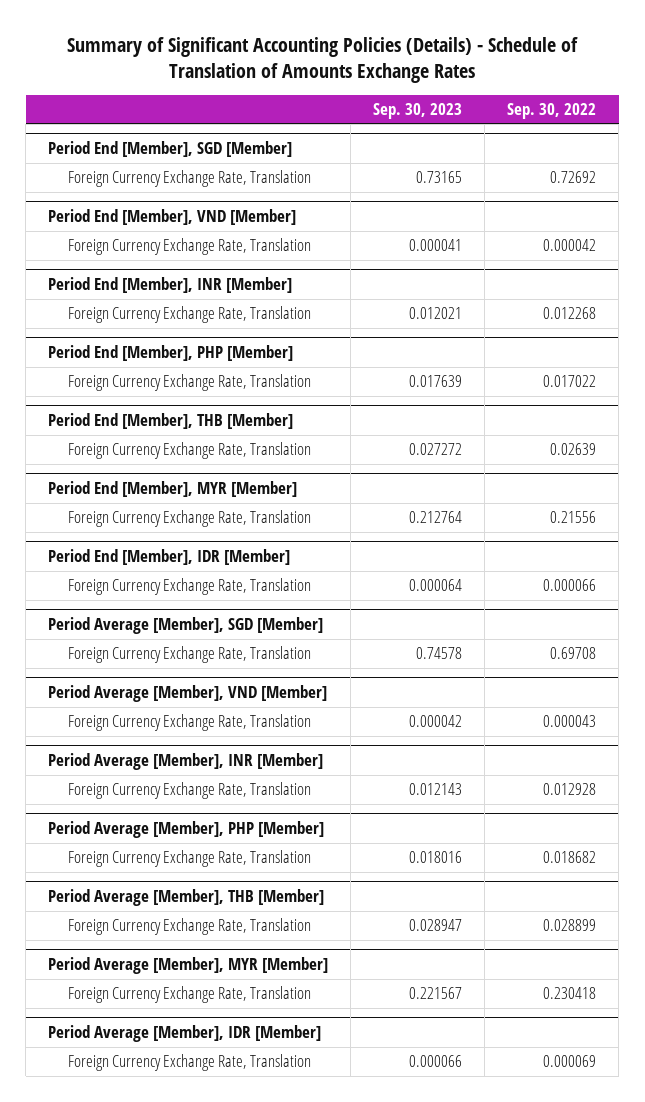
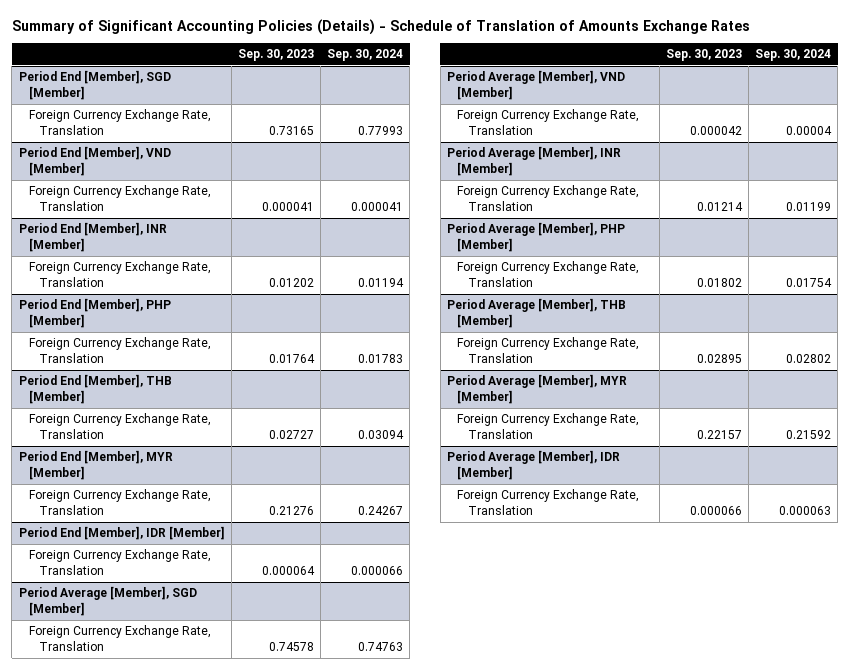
- | Sep. 30, 2023 | Sep. 30, 2022
+ | Sep. 30, 2023 | Sep. 30, 2024
@ Period End [Member], INR [Member]
- Foreign Currency Exchange Rate, Translation | 0.012021 | 0.012268
+ Foreign Currency Exchange Rate, Translation | 0.01202 | 0.01194
@ Period End [Member], PHP [Member]
- Foreign Currency Exchange Rate, Translation | 0.017639 | 0.017022
+ Foreign Currency Exchange Rate, Translation | 0.01764 | 0.01783
@ Period End [Member], THB [Member]
- Foreign Currency Exchange Rate, Translation | 0.027272 | 0.02639
+ Foreign Currency Exchange Rate, Translation | 0.02727 | 0.03094
@ Period End [Member], MYR [Member]
- Foreign Currency Exchange Rate, Translation | 0.212764 | 0.21556
+ Foreign Currency Exchange Rate, Translation | 0.21276 | 0.24267
@ Period Average [Member], INR [Member]
- Foreign Currency Exchange Rate, Translation | 0.012143 | 0.012928
+ Foreign Currency Exchange Rate, Translation | 0.01214 | 0.01199
@ Period Average [Member], PHP [Member]
- Foreign Currency Exchange Rate, Translation | 0.018016 | 0.018682
+ Foreign Currency Exchange Rate, Translation | 0.01802 | 0.01754
@ Period Average [Member], THB [Member]
- Foreign Currency Exchange Rate, Translation | 0.028947 | 0.028899
+ Foreign Currency Exchange Rate, Translation | 0.02895 | 0.02802
@ Period Average [Member], MYR [Member]
- Foreign Currency Exchange Rate, Translation | 0.221567 | 0.230418
+ Foreign Currency Exchange Rate, Translation | 0.22157 | 0.21592

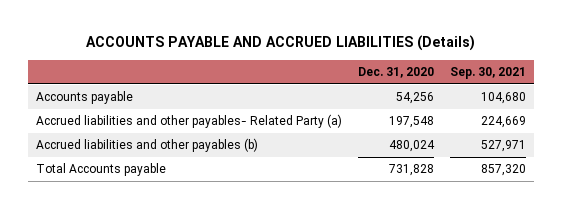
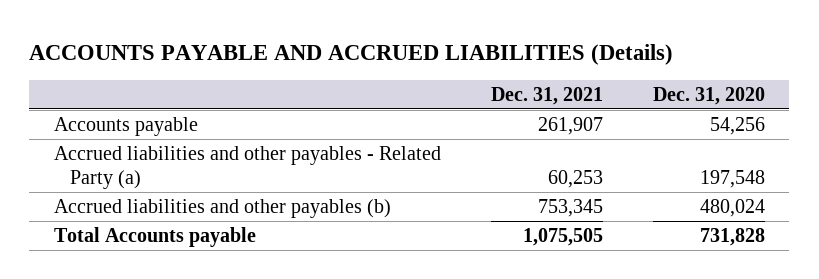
- | Dec. 31, 2020 | Sep. 30, 2021
+ | Dec. 31, 2021 | Dec. 31, 2020
- Accrued liabilities and other payables- Related Party (a) | 197,548 | 224,669
+ Accrued liabilities and other payables - Related Party (a) | 60,253 | 197,548

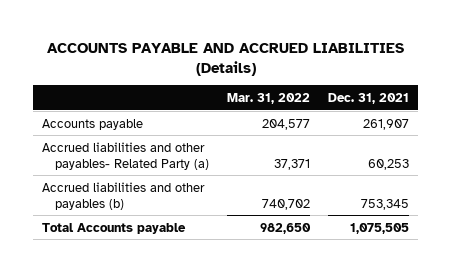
- | Dec. 31, 2021 | Dec. 31, 2020
+ | Mar. 31, 2022 | Dec. 31, 2021
- Accrued liabilities and other payables - Related Party (a) | 60,253 | 197,548
+ Accrued liabilities and other payables- Related Party (a) | 37,371 | 60,253

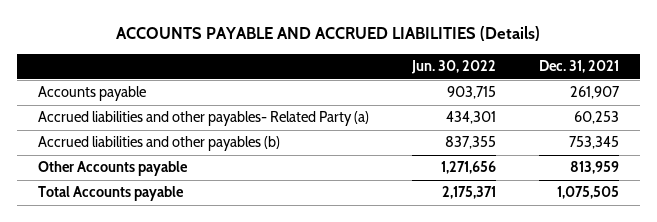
- | Mar. 31, 2022 | Dec. 31, 2021
+ | Jun. 30, 2022 | Dec. 31, 2021
+ Other Accounts payable | 1,271,656 | 813,959

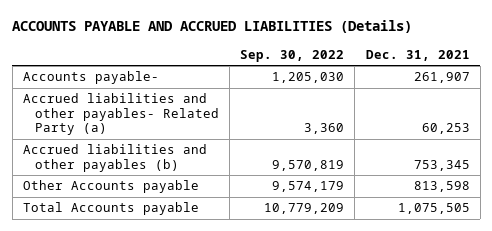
- | Jun. 30, 2022 | Dec. 31, 2021
+ | Sep. 30, 2022 | Dec. 31, 2021
- Accounts payable | 903,715 | 261,907
+ Accounts payable- | 1,205,030 | 261,907
- Other Accounts payable | 1,271,656 | 813,959
+ Other Accounts payable | 9,574,179 | 813,598

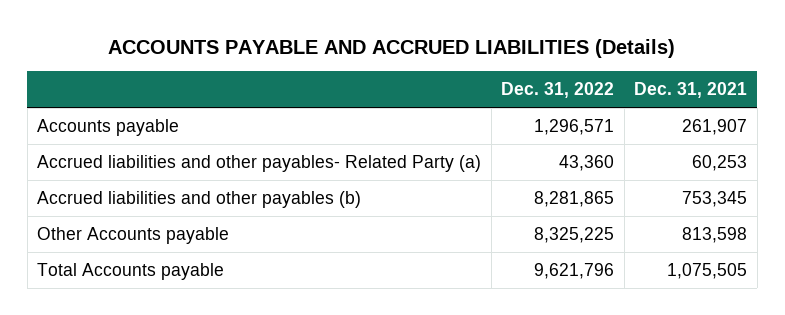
- | Sep. 30, 2022 | Dec. 31, 2021
+ | Dec. 31, 2022 | Dec. 31, 2021
- Accounts payable- | 1,205,030 | 261,907
+ Accounts payable | 1,296,571 | 261,907

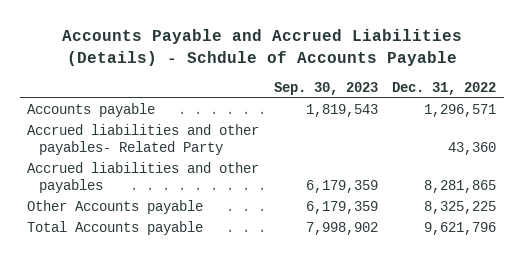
- ACCOUNTS PAYABLE AND ACCRUED LIABILITIES (Details)
+ Accounts Payable and Accrued Liabilities (Details) - Schdule of Accounts Payable
- | Dec. 31, 2022 | Dec. 31, 2021
+ | Sep. 30, 2023 | Dec. 31, 2022
- Accrued liabilities and other payables- Related Party (a) | 43,360 | 60,253
- Accrued liabilities and other payables (b) | 8,281,865 | 753,345
+ Accrued liabilities and other payables- Related Party | | 43,360
+ Accrued liabilities and other payables | 6,179,359 | 8,281,865

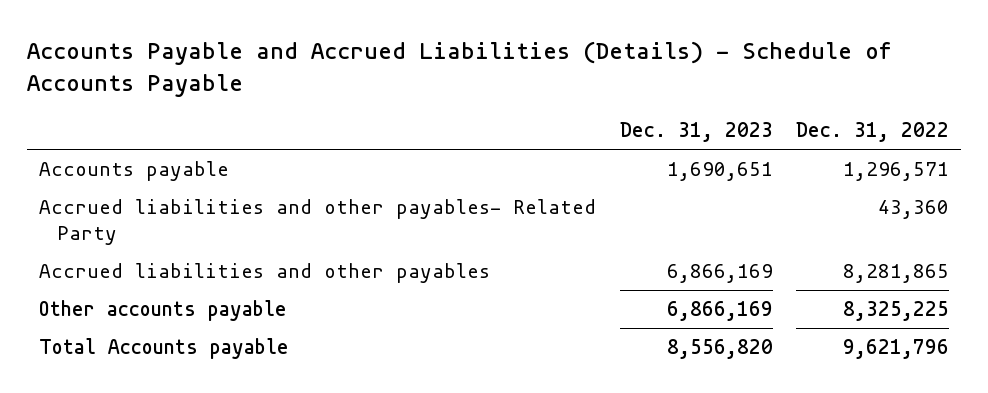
- Accounts Payable and Accrued Liabilities (Details) - Schdule of Accounts Payable
+ Accounts Payable and Accrued Liabilities (Details) - Schedule of Accounts Payable
- | Sep. 30, 2023 | Dec. 31, 2022
+ | Dec. 31, 2023 | Dec. 31, 2022
- Other Accounts payable | 6,179,359 | 8,325,225
+ Other accounts payable | 6,866,169 | 8,325,225

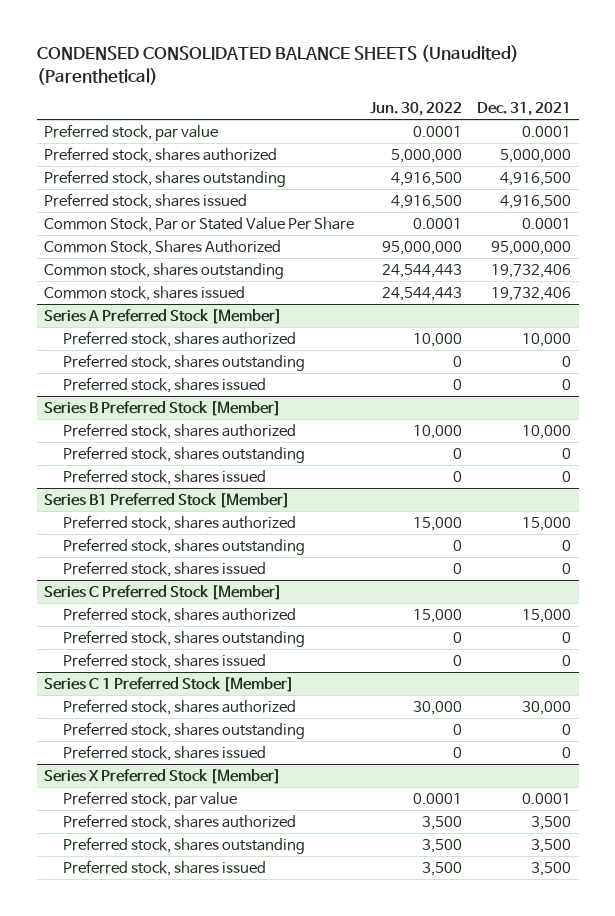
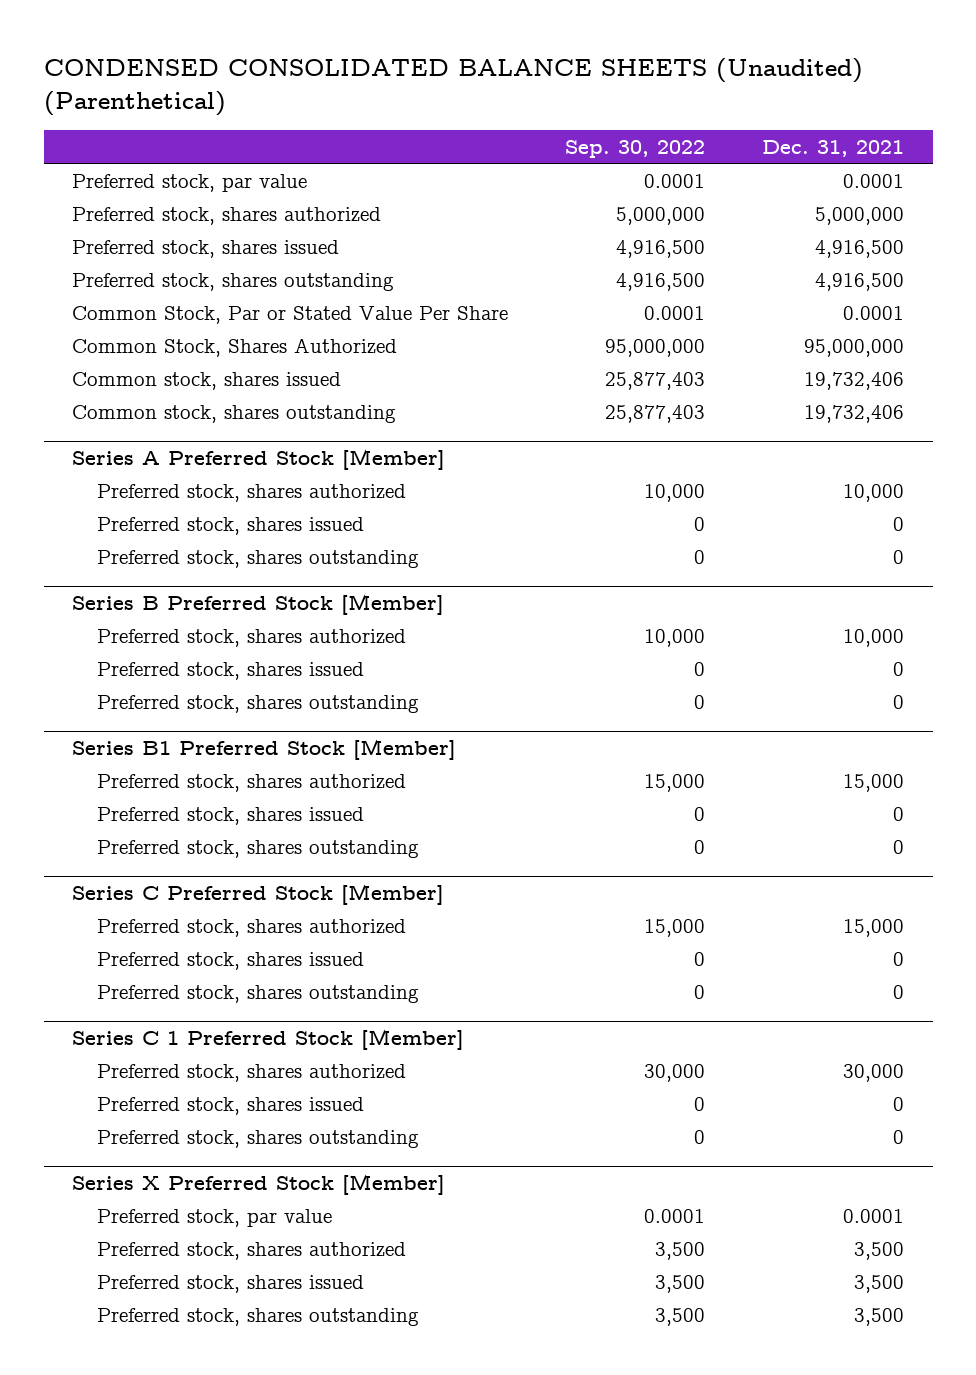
- | Jun. 30, 2022 | Dec. 31, 2021
+ | Sep. 30, 2022 | Dec. 31, 2021
moved down: Preferred stock, shares outstanding | 4,916,500 | 4,916,500
moved down: Common stock, shares outstanding | 25,877,403 | 19,732,406
@ Series A Preferred Stock [Member]
moved down: Preferred stock, shares outstanding | 0 | 0
@ Series B Preferred Stock [Member]
moved down: Preferred stock, shares outstanding | 0 | 0
@ Series B1 Preferred Stock [Member]
moved down: Preferred stock, shares outstanding | 0 | 0
@ Series C Preferred Stock [Member]
moved down: Preferred stock, shares outstanding | 0 | 0
@ Series C 1 Preferred Stock [Member]
moved down: Preferred stock, shares outstanding | 0 | 0
@ Series X Preferred Stock [Member]
moved down: Preferred stock, shares outstanding | 3,500 | 3,500

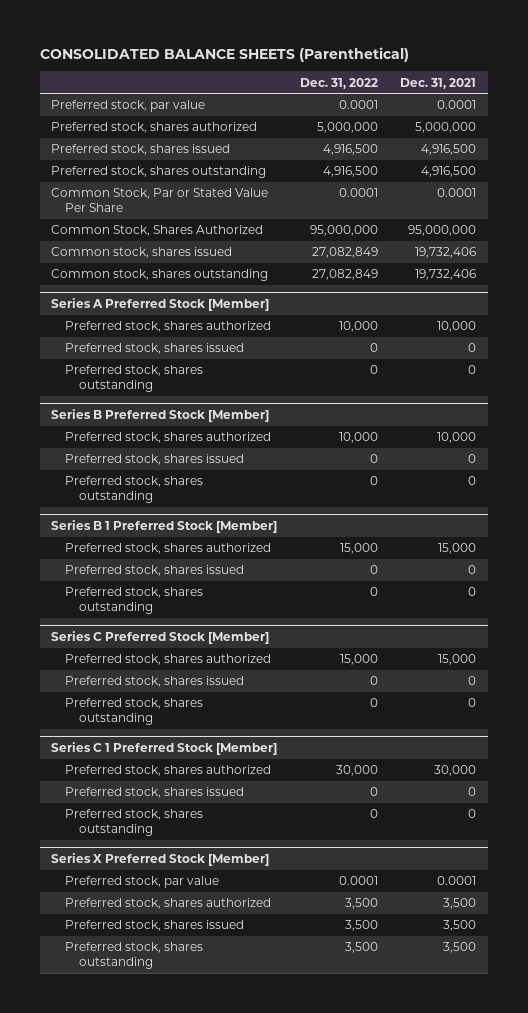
- CONDENSED CONSOLIDATED BALANCE SHEETS (Unaudited) (Parenthetical)
+ CONSOLIDATED BALANCE SHEETS (Parenthetical)
- | Sep. 30, 2022 | Dec. 31, 2021
+ | Dec. 31, 2022 | Dec. 31, 2021
- Series B1 Preferred Stock [Member]
+ Series B 1 Preferred Stock [Member]

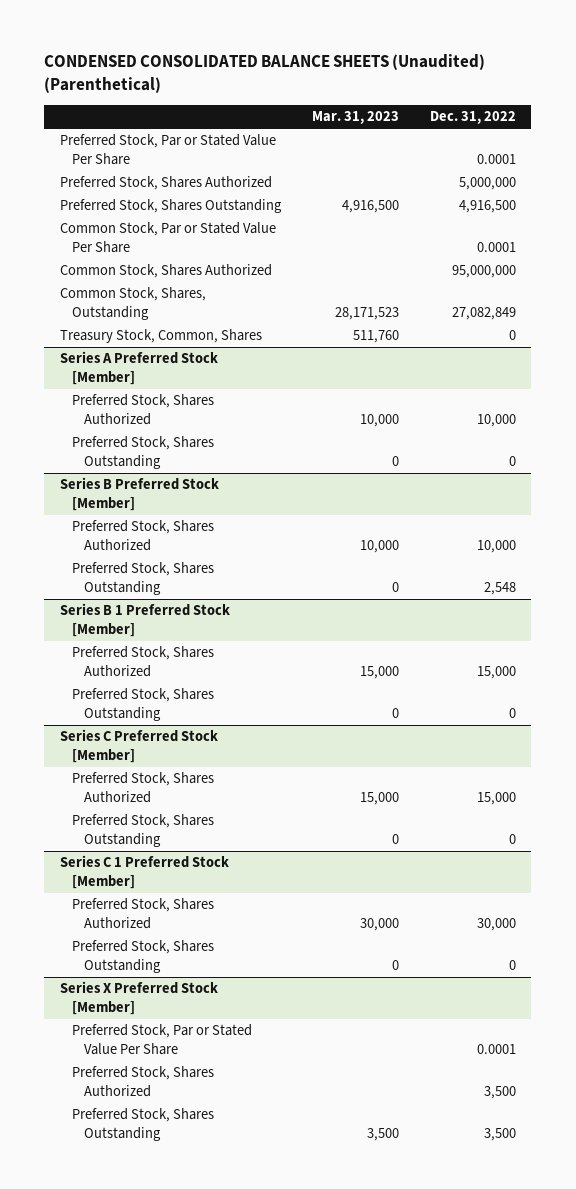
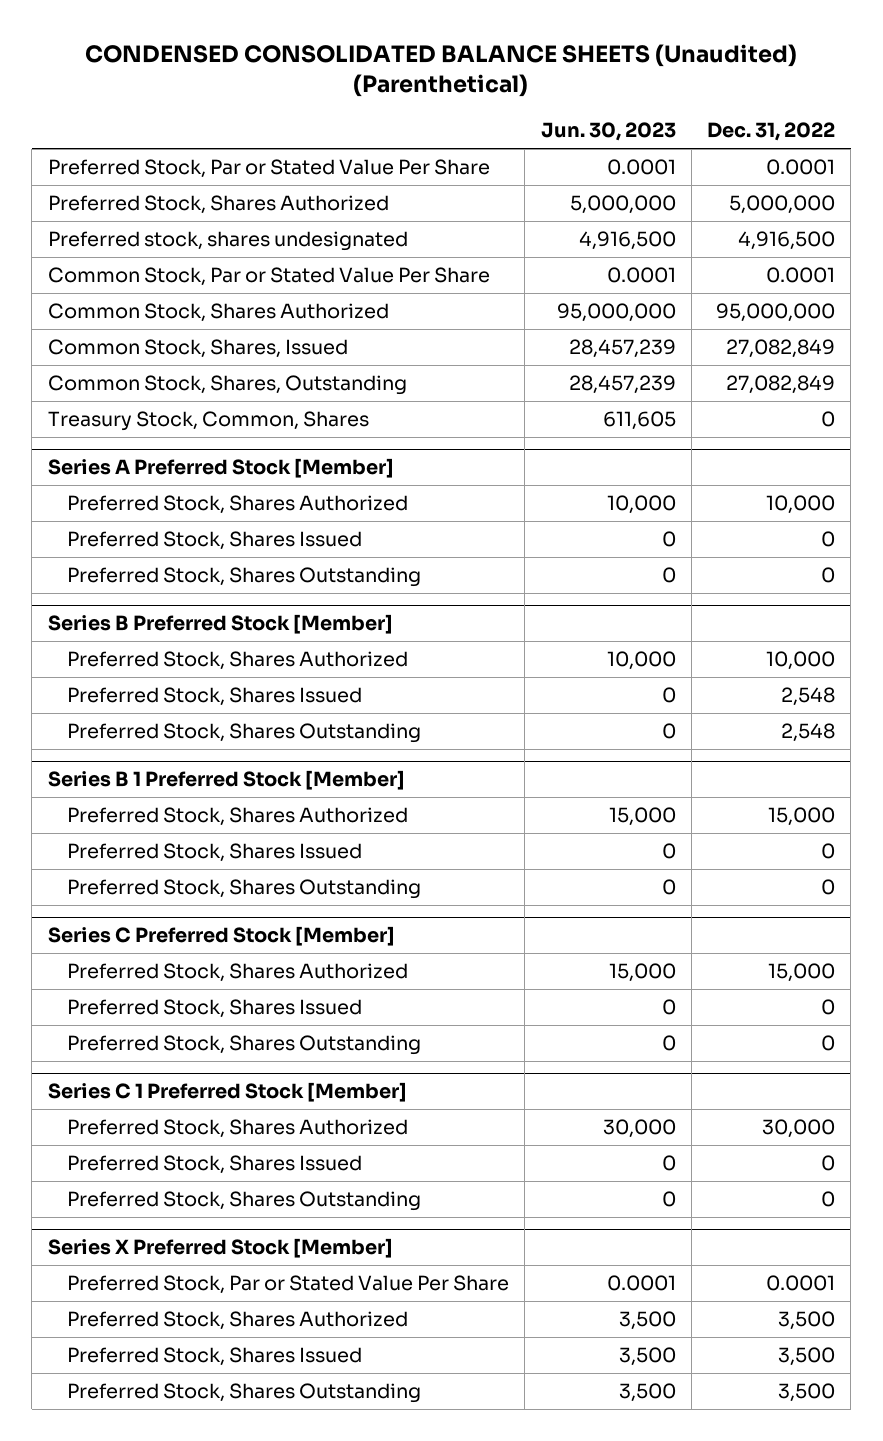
- | Mar. 31, 2023 | Dec. 31, 2022
+ | Jun. 30, 2023 | Dec. 31, 2022
- Preferred Stock, Shares Outstanding | 4,916,500 | 4,916,500
+ Preferred stock, shares undesignated | 4,916,500 | 4,916,500
+ Common Stock, Shares, Issued | 28,457,239 | 27,082,849
@ Series A Preferred Stock [Member]
+ Preferred Stock, Shares Issued | 0 | 0
@ Series B Preferred Stock [Member]
+ Preferred Stock, Shares Issued | 0 | 2,548
@ Series B 1 Preferred Stock [Member]
+ Preferred Stock, Shares Issued | 0 | 0
@ Series C Preferred Stock [Member]
+ Preferred Stock, Shares Issued | 0 | 0
@ Series C 1 Preferred Stock [Member]
+ Preferred Stock, Shares Issued | 0 | 0
@ Series X Preferred Stock [Member]
+ Preferred Stock, Shares Issued | 3,500 | 3,500

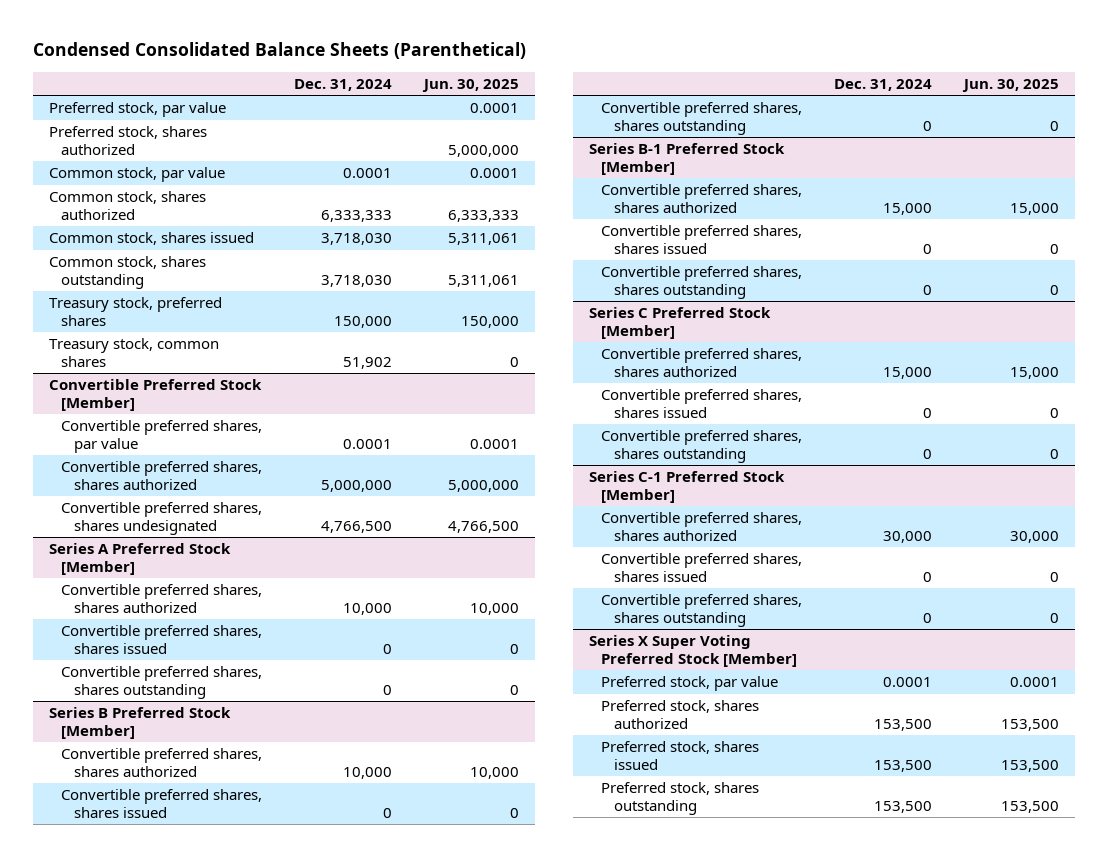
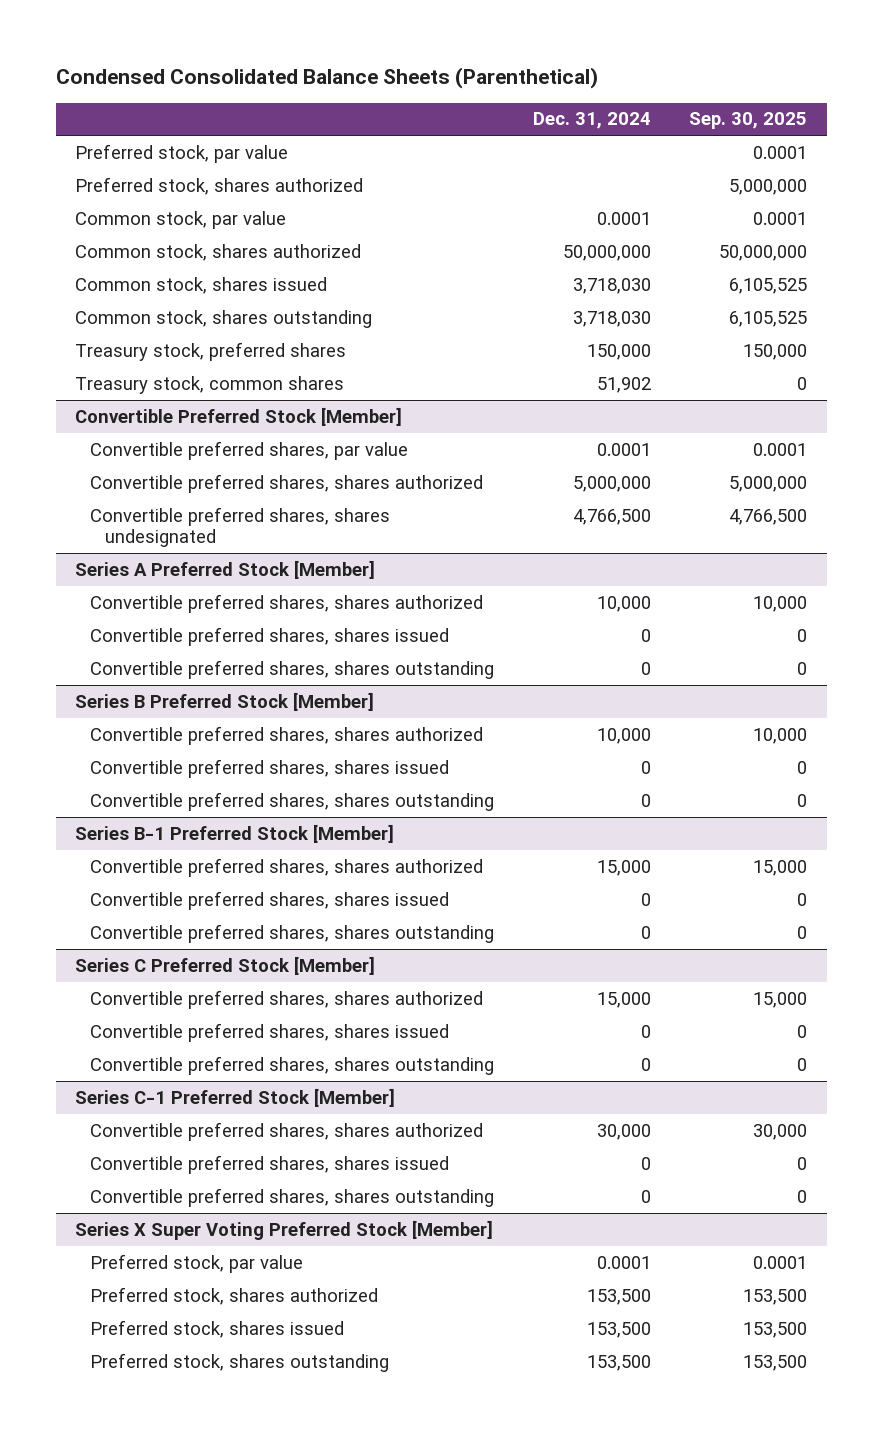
- | Dec. 31, 2024 | Jun. 30, 2025
+ | Dec. 31, 2024 | Sep. 30, 2025
- Common stock, shares authorized | 6,333,333 | 6,333,333
+ Common stock, shares authorized | 50,000,000 | 50,000,000

